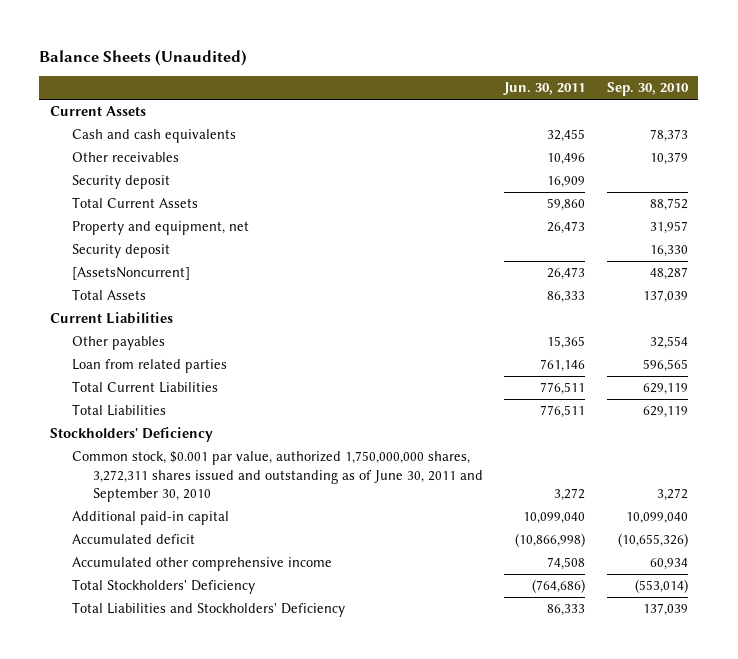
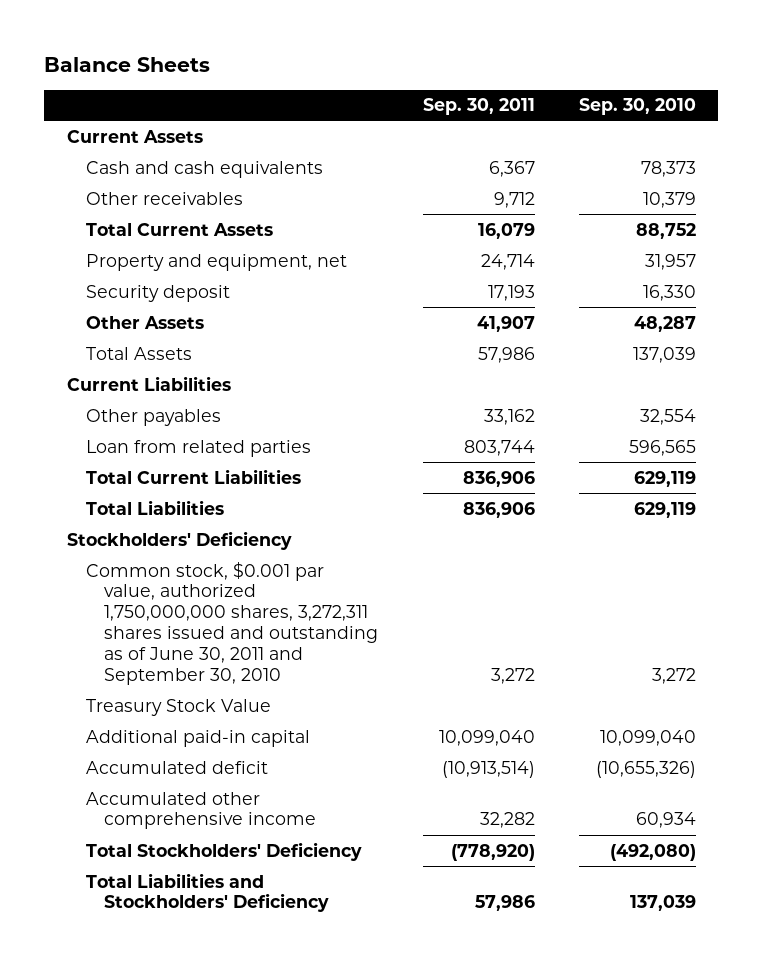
- Balance Sheets (Unaudited)
+ Balance Sheets
- | Jun. 30, 2011 | Sep. 30, 2010
+ | Sep. 30, 2011 | Sep. 30, 2010
- Security deposit | 16,909 |
- [AssetsNoncurrent] | 26,473 | 48,287
+ Other Assets | 41,907 | 48,287
+ Treasury Stock Value
- Total Stockholders' Deficiency | (764,686) | (553,014)
+ Total Stockholders' Deficiency | (778,920) | (492,080)

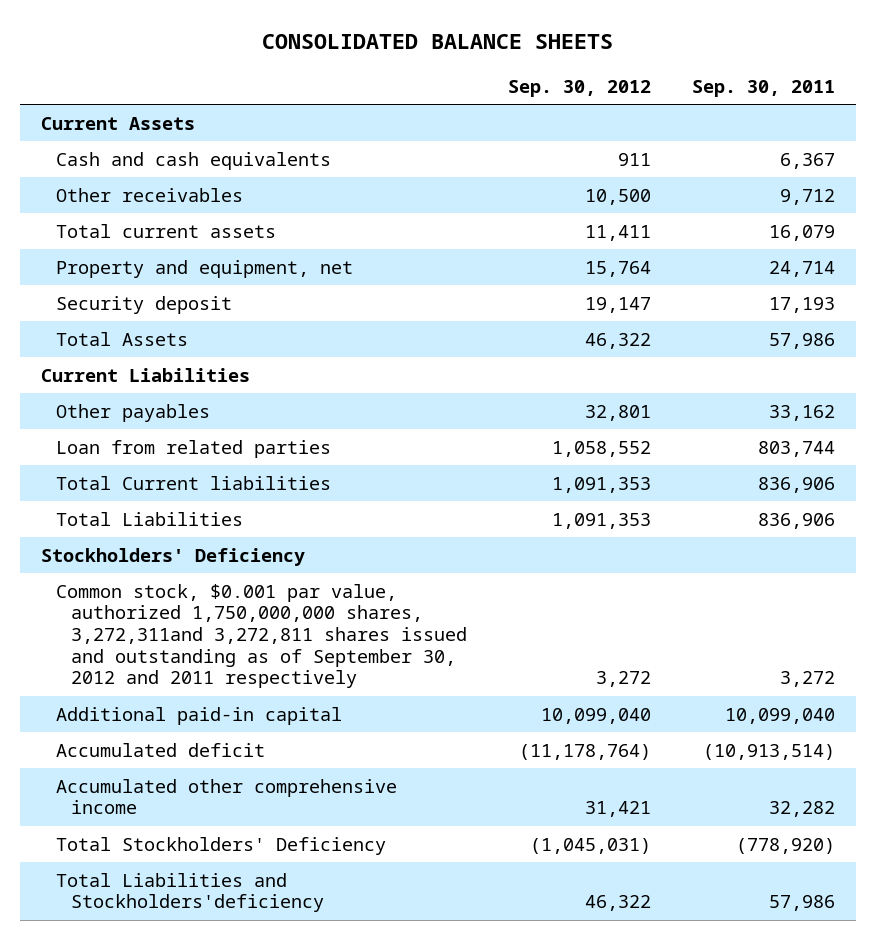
- Balance Sheets
+ CONSOLIDATED BALANCE SHEETS
- | Sep. 30, 2011 | Sep. 30, 2010
+ | Sep. 30, 2012 | Sep. 30, 2011
- Total Current Assets | 16,079 | 88,752
+ Total current assets | 11,411 | 16,079
- Other Assets | 41,907 | 48,287
- Total Current Liabilities | 836,906 | 629,119
+ Total Current liabilities | 1,091,353 | 836,906
- Common stock, $0.001 par value, authorized 1,750,000,000 shares, 3,272,311 shares issued and outstanding as of June 30, 2011 and September 30, 2010 | 3,272 | 3,272
- Treasury Stock Value
+ Common stock, $0.001 par value, authorized 1,750,000,000 shares, 3,272,311and 3,272,811 shares issued and outstanding as of September 30, 2012 and 2011 respectively | 3,272 | 3,272
- Total Liabilities and Stockholders' Deficiency | 57,986 | 137,039
+ Total Liabilities and Stockholders'deficiency | 46,322 | 57,986

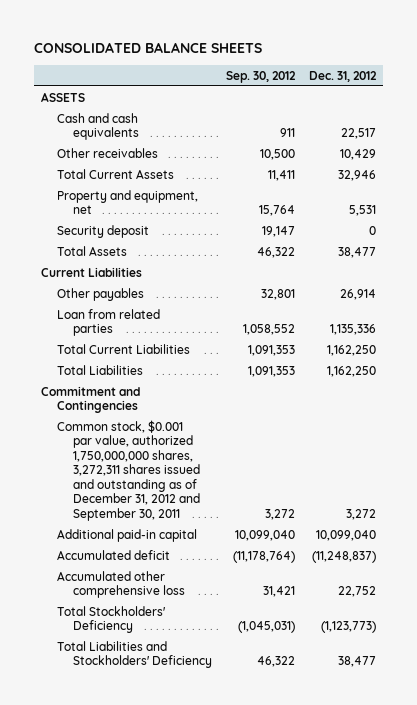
- | Sep. 30, 2012 | Sep. 30, 2011
+ | Sep. 30, 2012 | Dec. 31, 2012
- Current Assets
+ ASSETS
- Total current assets | 11,411 | 16,079
+ Total Current Assets | 11,411 | 32,946
- Total Current liabilities | 1,091,353 | 836,906
+ Total Current Liabilities | 1,091,353 | 1,162,250
- Stockholders' Deficiency
- Common stock, $0.001 par value, authorized 1,750,000,000 shares, 3,272,311and 3,272,811 shares issued and outstanding as of September 30, 2012 and 2011 respectively | 3,272 | 3,272
+ Commitment and Contingencies
+ Common stock, $0.001 par value, authorized 1,750,000,000 shares, 3,272,311 shares issued and outstanding as of December 31, 2012 and September 30, 2011 | 3,272 | 3,272
- Accumulated other comprehensive income | 31,421 | 32,282
+ Accumulated other comprehensive loss | 31,421 | 22,752
- Total Liabilities and Stockholders'deficiency | 46,322 | 57,986
+ Total Liabilities and Stockholders' Deficiency | 46,322 | 38,477

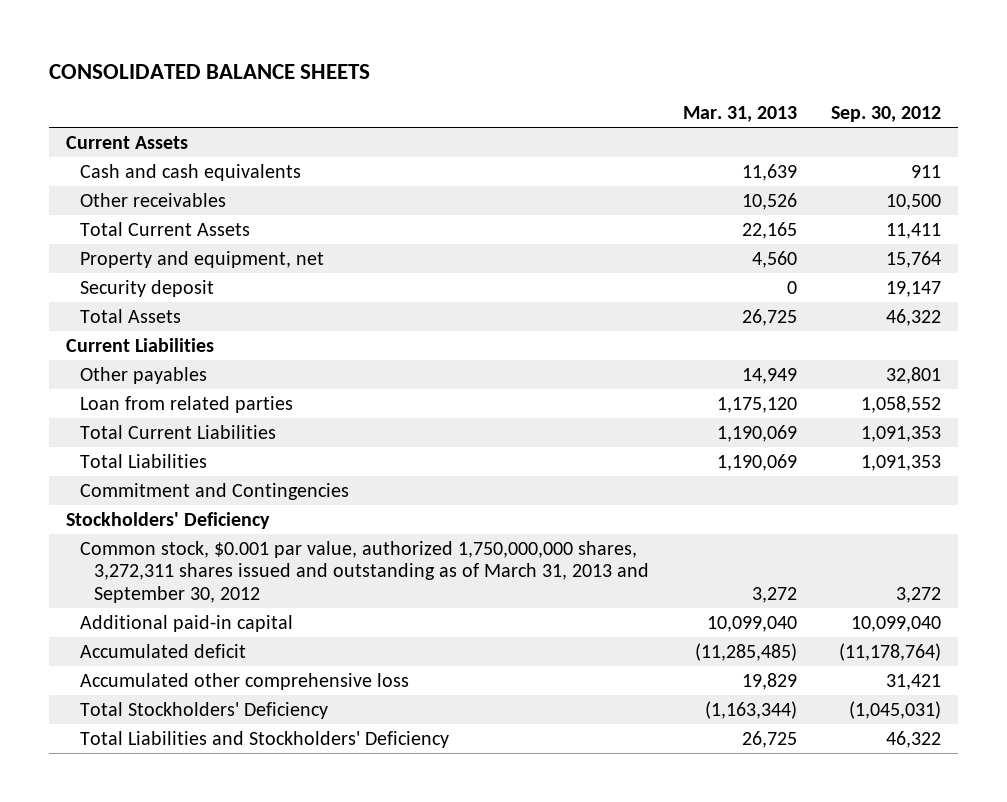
- | Sep. 30, 2012 | Dec. 31, 2012
+ | Mar. 31, 2013 | Sep. 30, 2012
- ASSETS
+ Current Assets
- Common stock, $0.001 par value, authorized 1,750,000,000 shares, 3,272,311 shares issued and outstanding as of December 31, 2012 and September 30, 2011 | 3,272 | 3,272
+ Stockholders' Deficiency
+ Common stock, $0.001 par value, authorized 1,750,000,000 shares, 3,272,311 shares issued and outstanding as of March 31, 2013 and September 30, 2012 | 3,272 | 3,272

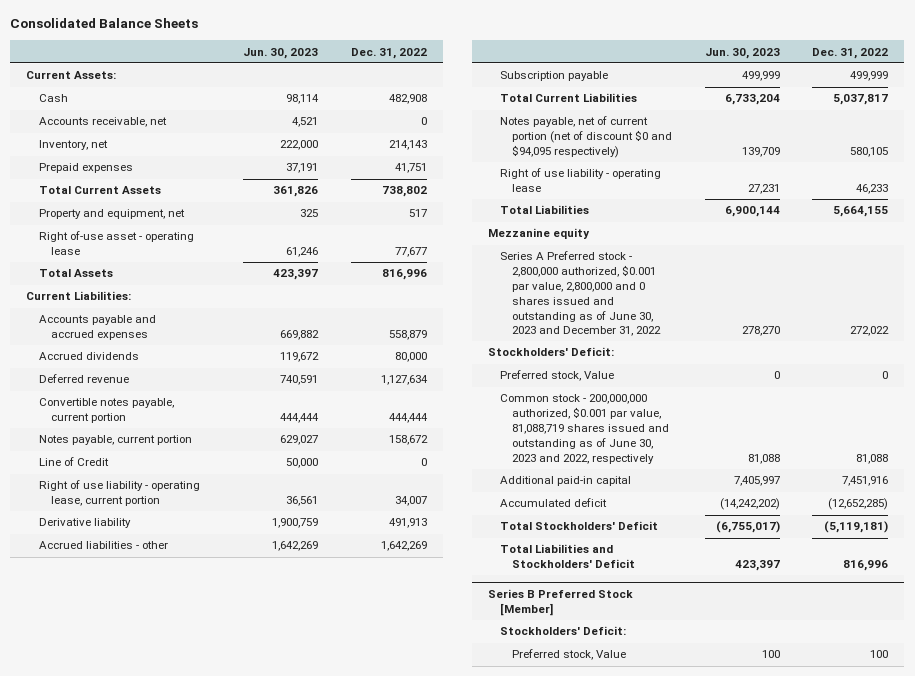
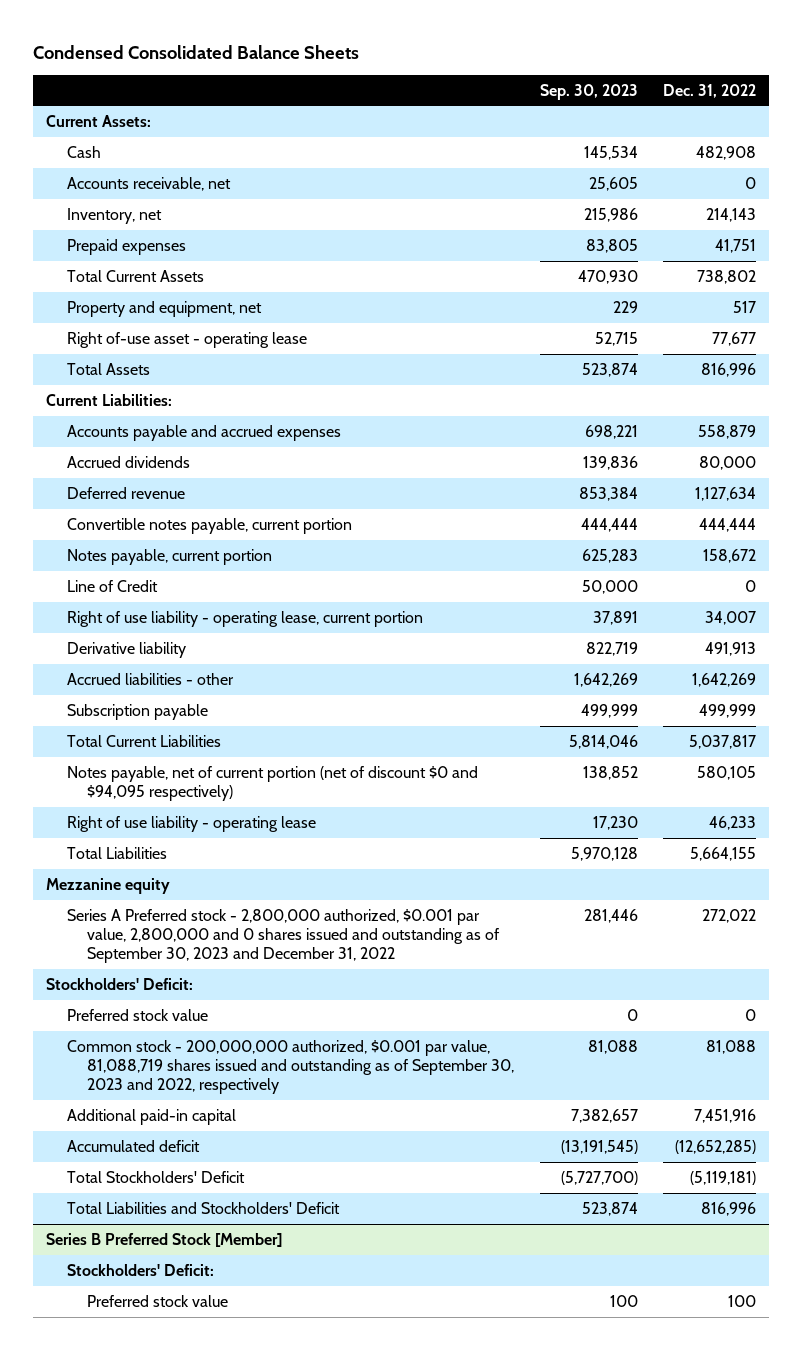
- Consolidated Balance Sheets
+ Condensed Consolidated Balance Sheets
- | Jun. 30, 2023 | Dec. 31, 2022
+ | Sep. 30, 2023 | Dec. 31, 2022
- Series A Preferred stock - 2,800,000 authorized, $0.001 par value, 2,800,000 and 0 shares issued and outstanding as of June 30, 2023 and December 31, 2022 | 278,270 | 272,022
+ Series A Preferred stock - 2,800,000 authorized, $0.001 par value, 2,800,000 and 0 shares issued and outstanding as of September 30, 2023 and December 31, 2022 | 281,446 | 272,022
- Preferred stock, Value | 0 | 0
- Common stock - 200,000,000 authorized, $0.001 par value, 81,088,719 shares issued and outstanding as of June 30, 2023 and 2022, respectively | 81,088 | 81,088
+ Preferred stock value | 0 | 0
+ Common stock - 200,000,000 authorized, $0.001 par value, 81,088,719 shares issued and outstanding as of September 30, 2023 and 2022, respectively | 81,088 | 81,088
@ Series B Preferred Stock [Member]
- Preferred stock, Value | 100 | 100
+ Preferred stock value | 100 | 100

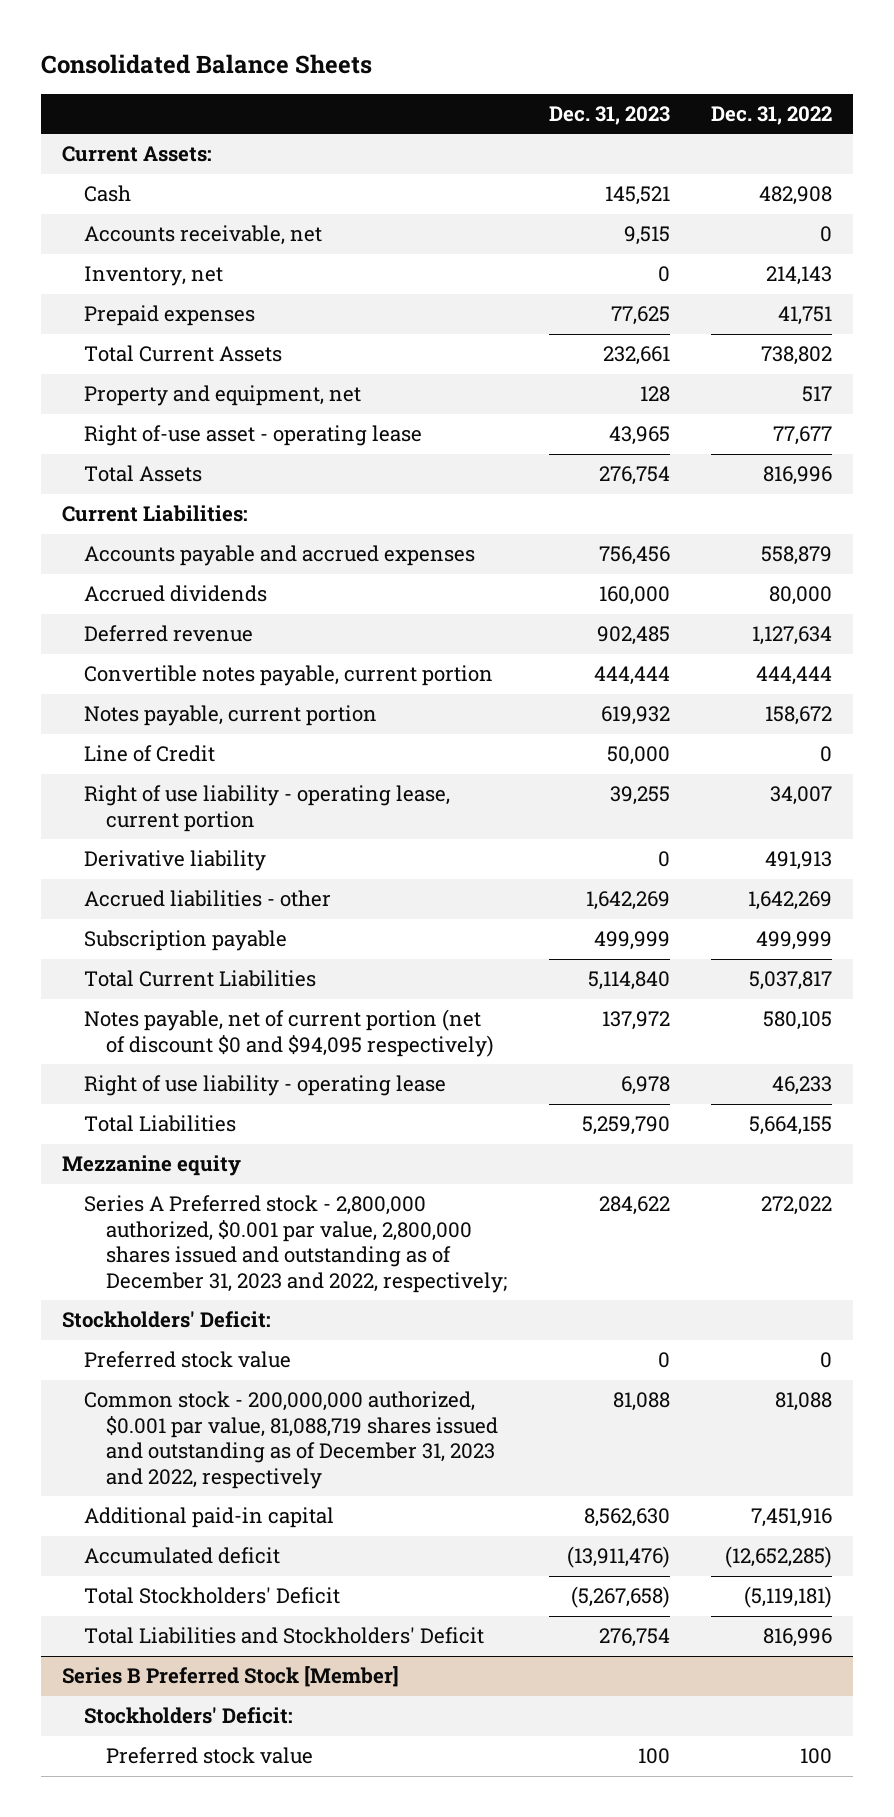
- Condensed Consolidated Balance Sheets
+ Consolidated Balance Sheets
- | Sep. 30, 2023 | Dec. 31, 2022
+ | Dec. 31, 2023 | Dec. 31, 2022
- Series A Preferred stock - 2,800,000 authorized, $0.001 par value, 2,800,000 and 0 shares issued and outstanding as of September 30, 2023 and December 31, 2022 | 281,446 | 272,022
+ Series A Preferred stock - 2,800,000 authorized, $0.001 par value, 2,800,000 shares issued and outstanding as of December 31, 2023 and 2022, respectively; | 284,622 | 272,022
- Common stock - 200,000,000 authorized, $0.001 par value, 81,088,719 shares issued and outstanding as of September 30, 2023 and 2022, respectively | 81,088 | 81,088
+ Common stock - 200,000,000 authorized, $0.001 par value, 81,088,719 shares issued and outstanding as of December 31, 2023 and 2022, respectively | 81,088 | 81,088

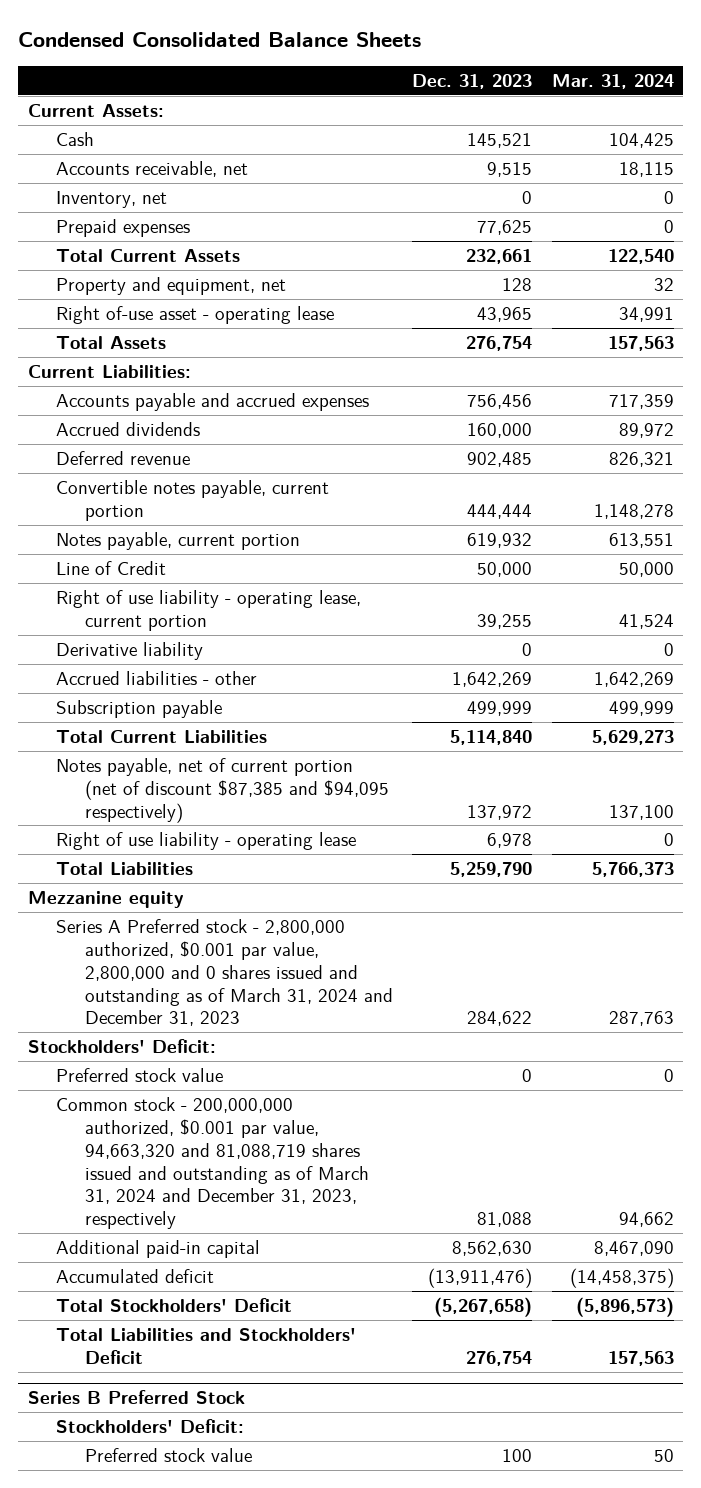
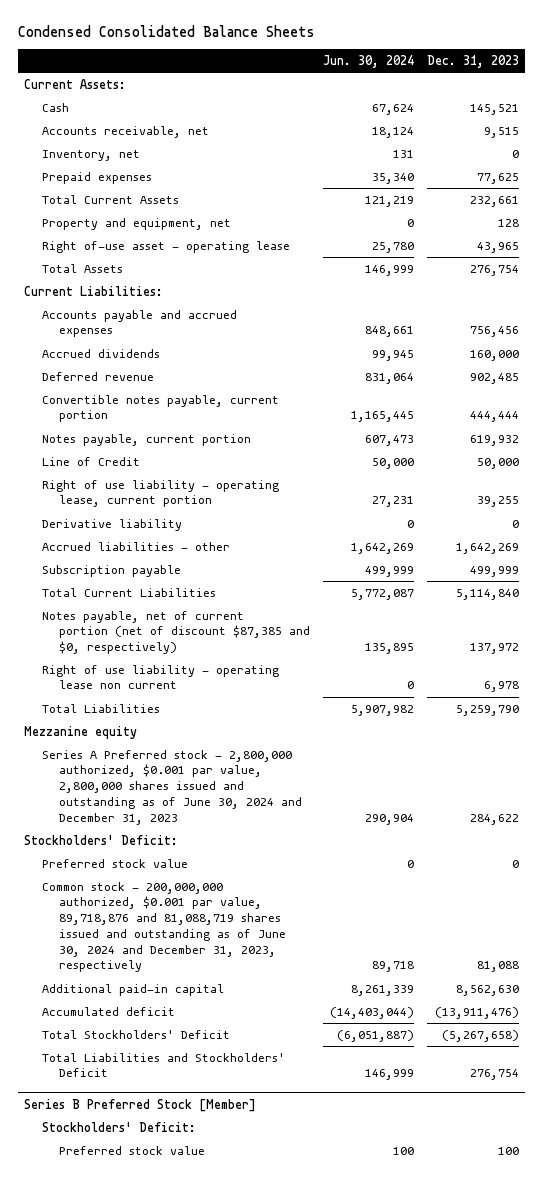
- | Dec. 31, 2023 | Mar. 31, 2024
+ | Jun. 30, 2024 | Dec. 31, 2023
- Notes payable, net of current portion (net of discount $87,385 and $94,095 respectively) | 137,972 | 137,100
- Right of use liability - operating lease | 6,978 | 0
+ Notes payable, net of current portion (net of discount $87,385 and $0, respectively) | 135,895 | 137,972
+ Right of use liability - operating lease non current | 0 | 6,978
- Series A Preferred stock - 2,800,000 authorized, $0.001 par value, 2,800,000 and 0 shares issued and outstanding as of March 31, 2024 and December 31, 2023 | 284,622 | 287,763
+ Series A Preferred stock - 2,800,000 authorized, $0.001 par value, 2,800,000 shares issued and outstanding as of June 30, 2024 and December 31, 2023 | 290,904 | 284,622
- Common stock - 200,000,000 authorized, $0.001 par value, 94,663,320 and 81,088,719 shares issued and outstanding as of March 31, 2024 and December 31, 2023, respectively | 81,088 | 94,662
+ Common stock - 200,000,000 authorized, $0.001 par value, 89,718,876 and 81,088,719 shares issued and outstanding as of June 30, 2024 and December 31, 2023, respectively | 89,718 | 81,088
- Series B Preferred Stock
+ Series B Preferred Stock [Member]

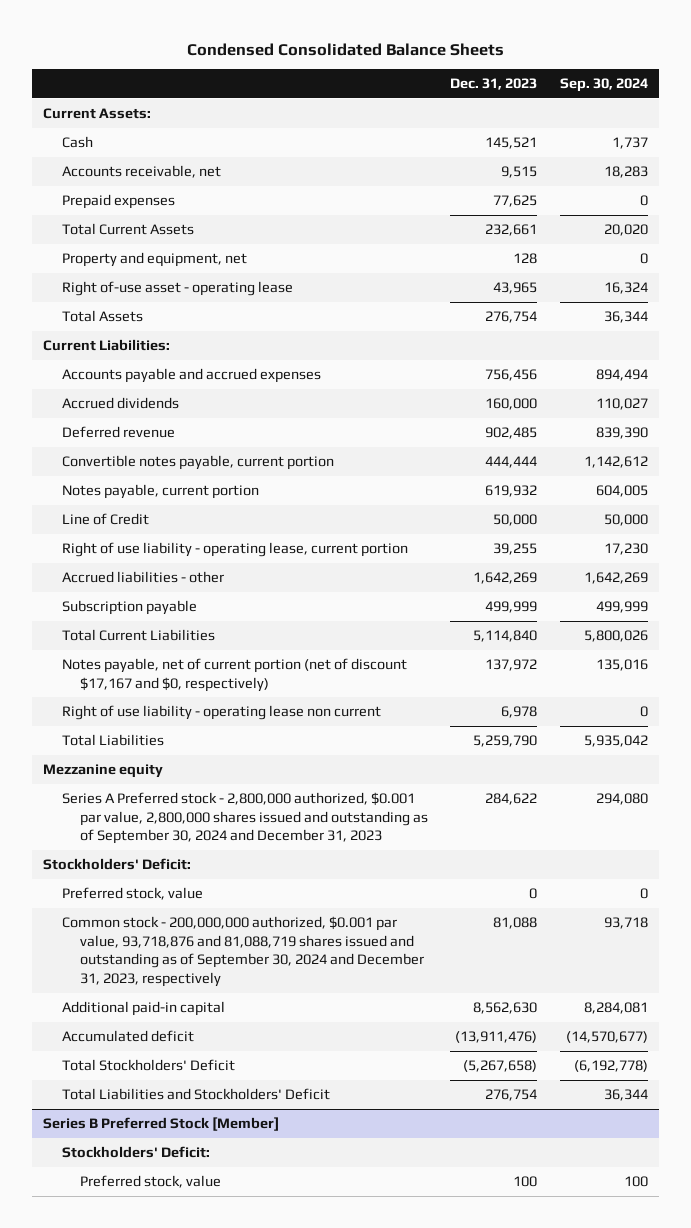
- | Jun. 30, 2024 | Dec. 31, 2023
+ | Dec. 31, 2023 | Sep. 30, 2024
- Inventory, net | 131 | 0
- Derivative liability | 0 | 0
- Notes payable, net of current portion (net of discount $87,385 and $0, respectively) | 135,895 | 137,972
+ Notes payable, net of current portion (net of discount $17,167 and $0, respectively) | 137,972 | 135,016
- Series A Preferred stock - 2,800,000 authorized, $0.001 par value, 2,800,000 shares issued and outstanding as of June 30, 2024 and December 31, 2023 | 290,904 | 284,622
+ Series A Preferred stock - 2,800,000 authorized, $0.001 par value, 2,800,000 shares issued and outstanding as of September 30, 2024 and December 31, 2023 | 284,622 | 294,080
- Preferred stock value | 0 | 0
- Common stock - 200,000,000 authorized, $0.001 par value, 89,718,876 and 81,088,719 shares issued and outstanding as of June 30, 2024 and December 31, 2023, respectively | 89,718 | 81,088
+ Preferred stock, value | 0 | 0
+ Common stock - 200,000,000 authorized, $0.001 par value, 93,718,876 and 81,088,719 shares issued and outstanding as of September 30, 2024 and December 31, 2023, respectively | 81,088 | 93,718
@ Series B Preferred Stock [Member]
- Preferred stock value | 100 | 100
+ Preferred stock, value | 100 | 100

